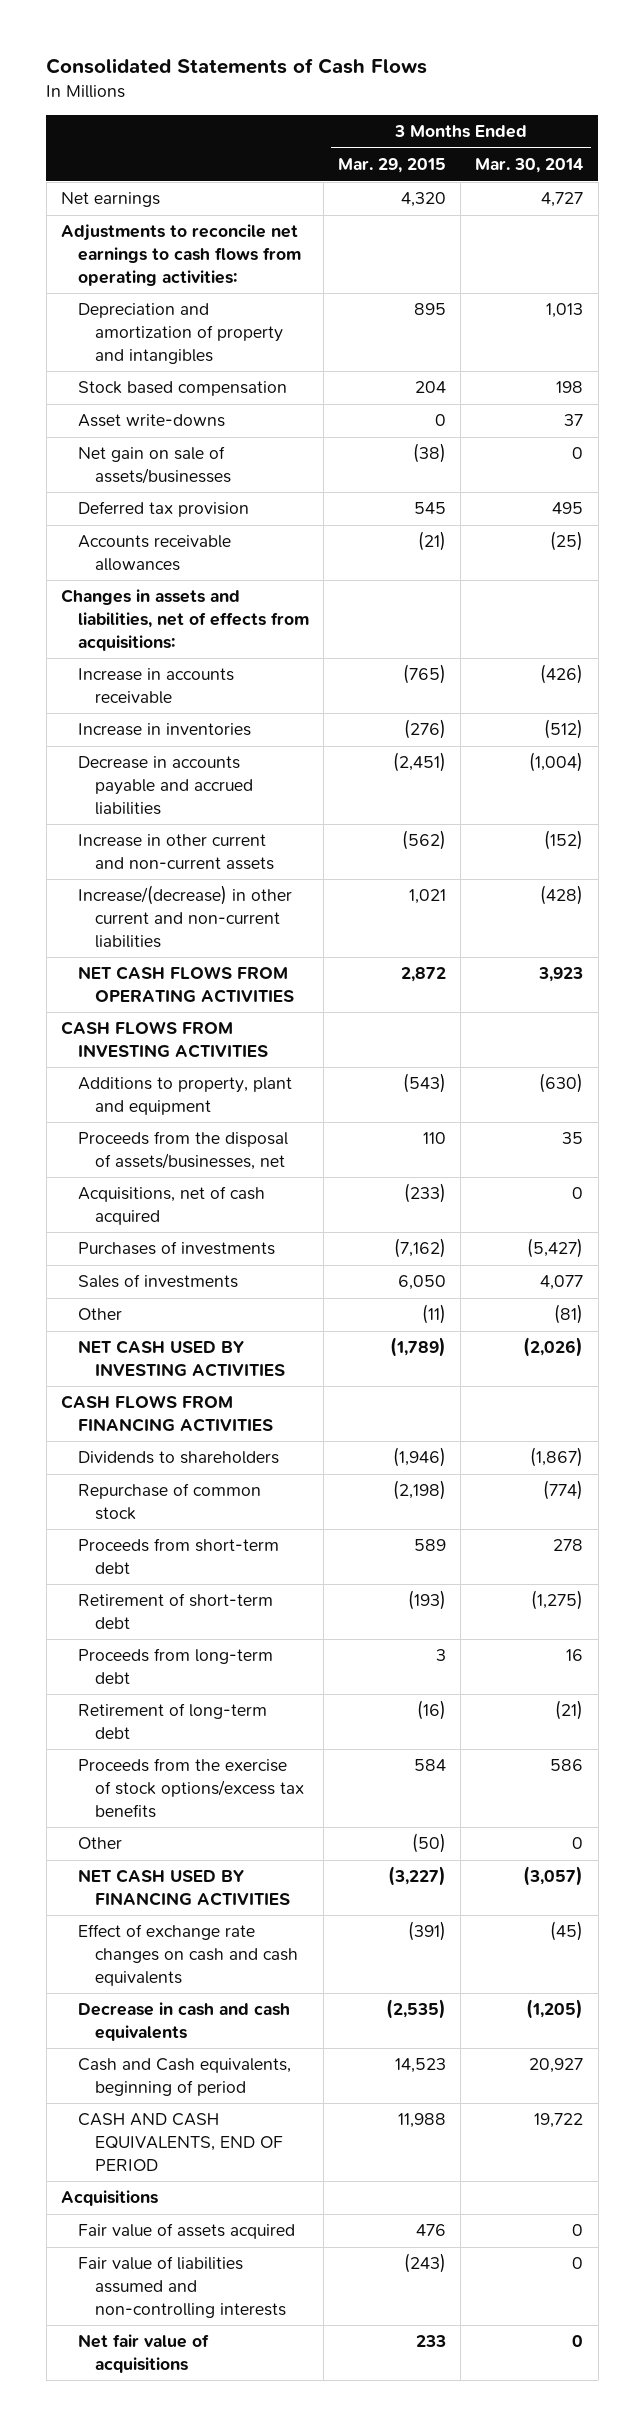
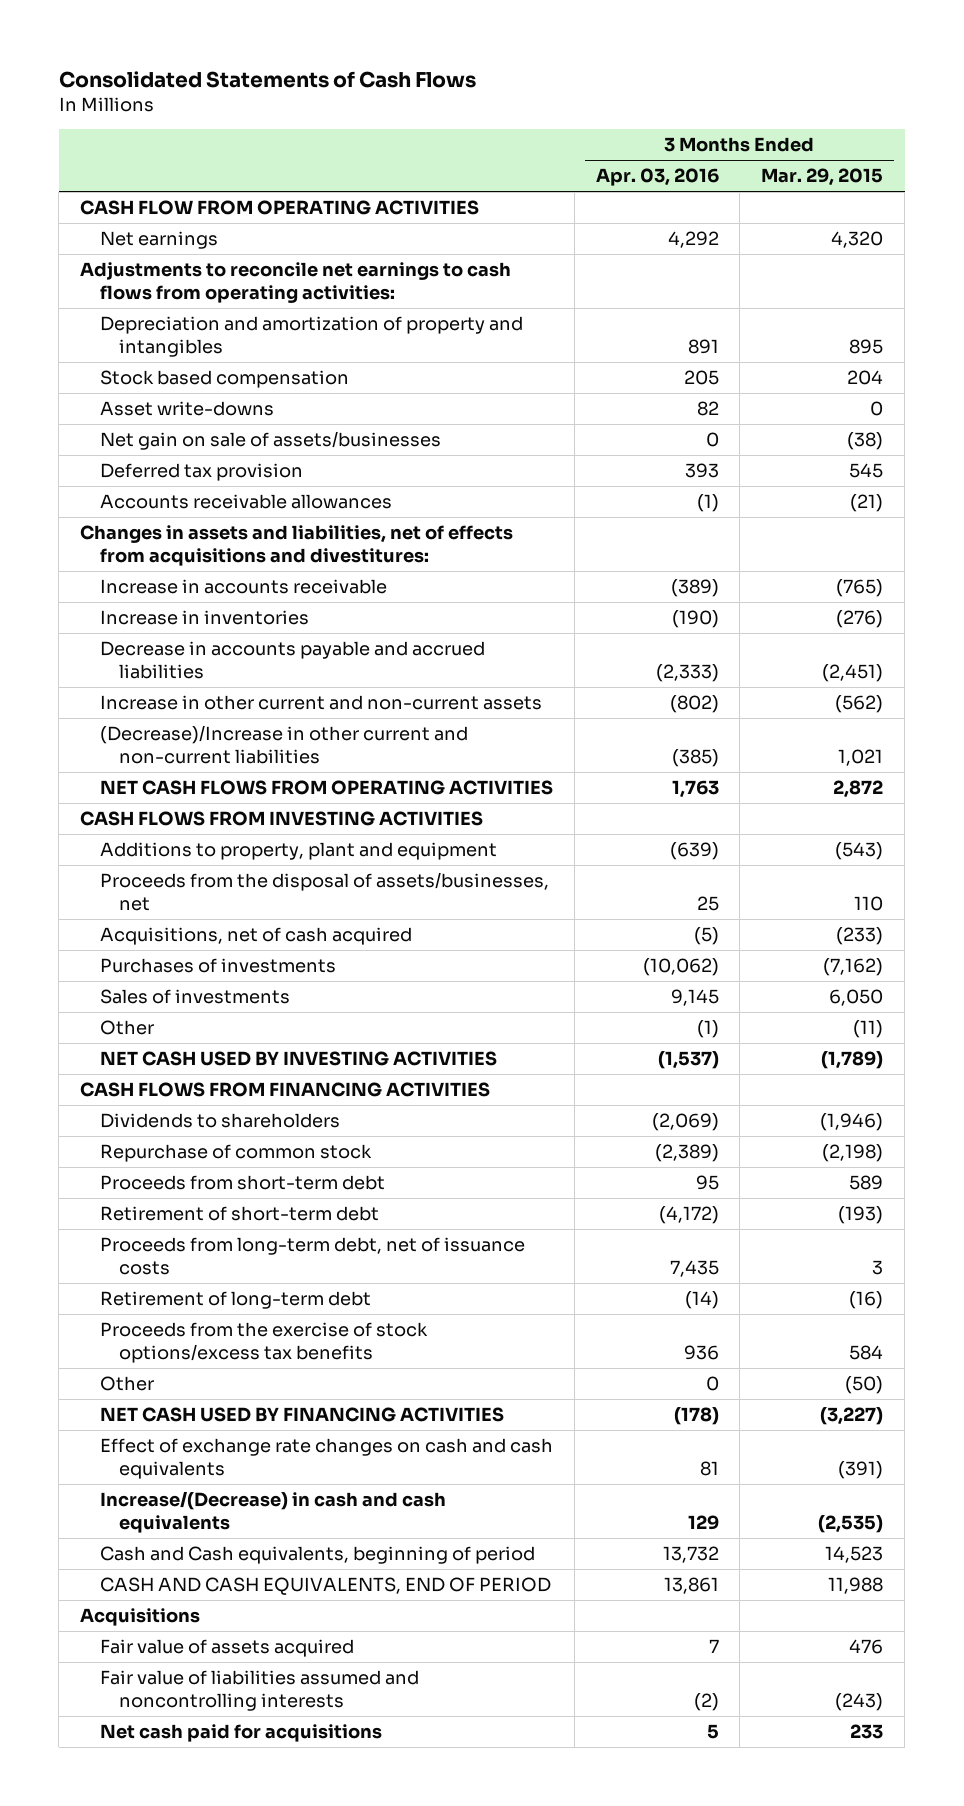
- | 3 Months Ended Mar. 29, 2015 | 3 Months Ended Mar. 30, 2014
+ | 3 Months Ended Apr. 03, 2016 | 3 Months Ended Mar. 29, 2015
+ CASH FLOW FROM OPERATING ACTIVITIES
- Changes in assets and liabilities, net of effects from acquisitions:
+ Changes in assets and liabilities, net of effects from acquisitions and divestitures:
- Increase/(decrease) in other current and non-current liabilities | 1,021 | (428)
+ (Decrease)/Increase in other current and non-current liabilities | (385) | 1,021
- Proceeds from long-term debt | 3 | 16
+ Proceeds from long-term debt, net of issuance costs | 7,435 | 3
- Decrease in cash and cash equivalents | (2,535) | (1,205)
+ Increase/(Decrease) in cash and cash equivalents | 129 | (2,535)
- Fair value of liabilities assumed and non-controlling interests | (243) | 0
- Net fair value of acquisitions | 233 | 0
+ Fair value of liabilities assumed and noncontrolling interests | (2) | (243)
+ Net cash paid for acquisitions | 5 | 233

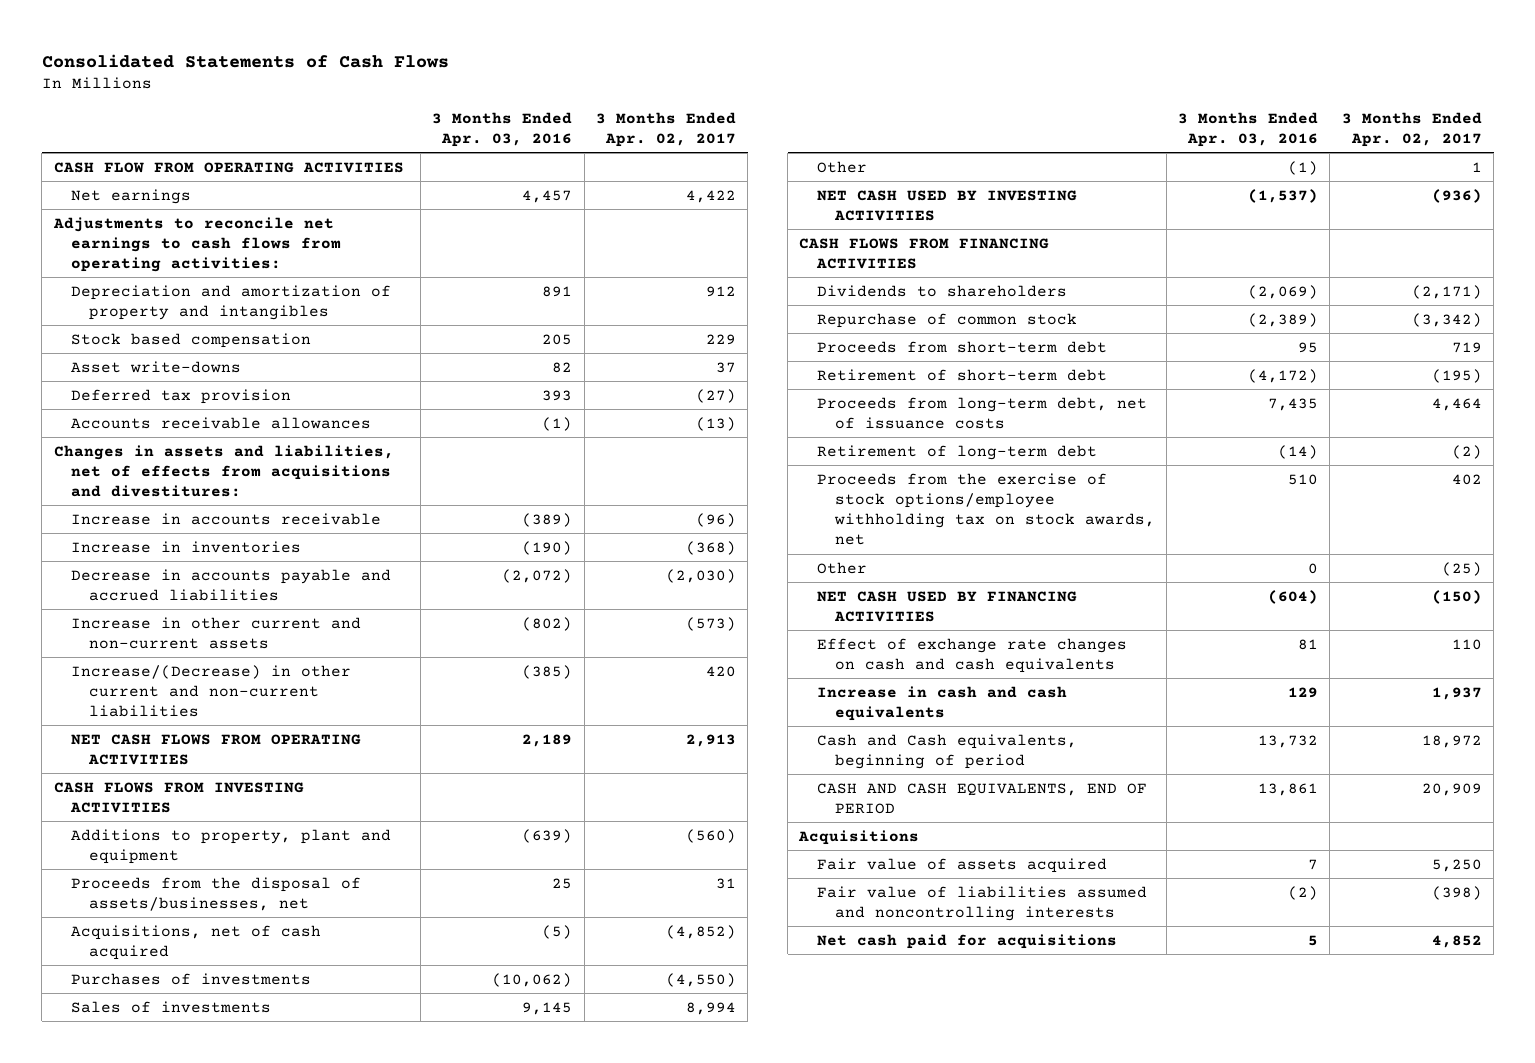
- | 3 Months Ended Apr. 03, 2016 | 3 Months Ended Mar. 29, 2015
+ | 3 Months Ended Apr. 03, 2016 | 3 Months Ended Apr. 02, 2017
- Net earnings | 4,292 | 4,320
+ Net earnings | 4,457 | 4,422
- Net gain on sale of assets/businesses | 0 | (38)
- Decrease in accounts payable and accrued liabilities | (2,333) | (2,451)
+ Decrease in accounts payable and accrued liabilities | (2,072) | (2,030)
- (Decrease)/Increase in other current and non-current liabilities | (385) | 1,021
- NET CASH FLOWS FROM OPERATING ACTIVITIES | 1,763 | 2,872
+ Increase/(Decrease) in other current and non-current liabilities | (385) | 420
+ NET CASH FLOWS FROM OPERATING ACTIVITIES | 2,189 | 2,913
- Proceeds from the exercise of stock options/excess tax benefits | 936 | 584
+ Proceeds from the exercise of stock options/employee withholding tax on stock awards, net | 510 | 402
- NET CASH USED BY FINANCING ACTIVITIES | (178) | (3,227)
+ NET CASH USED BY FINANCING ACTIVITIES | (604) | (150)
- Increase/(Decrease) in cash and cash equivalents | 129 | (2,535)
+ Increase in cash and cash equivalents | 129 | 1,937

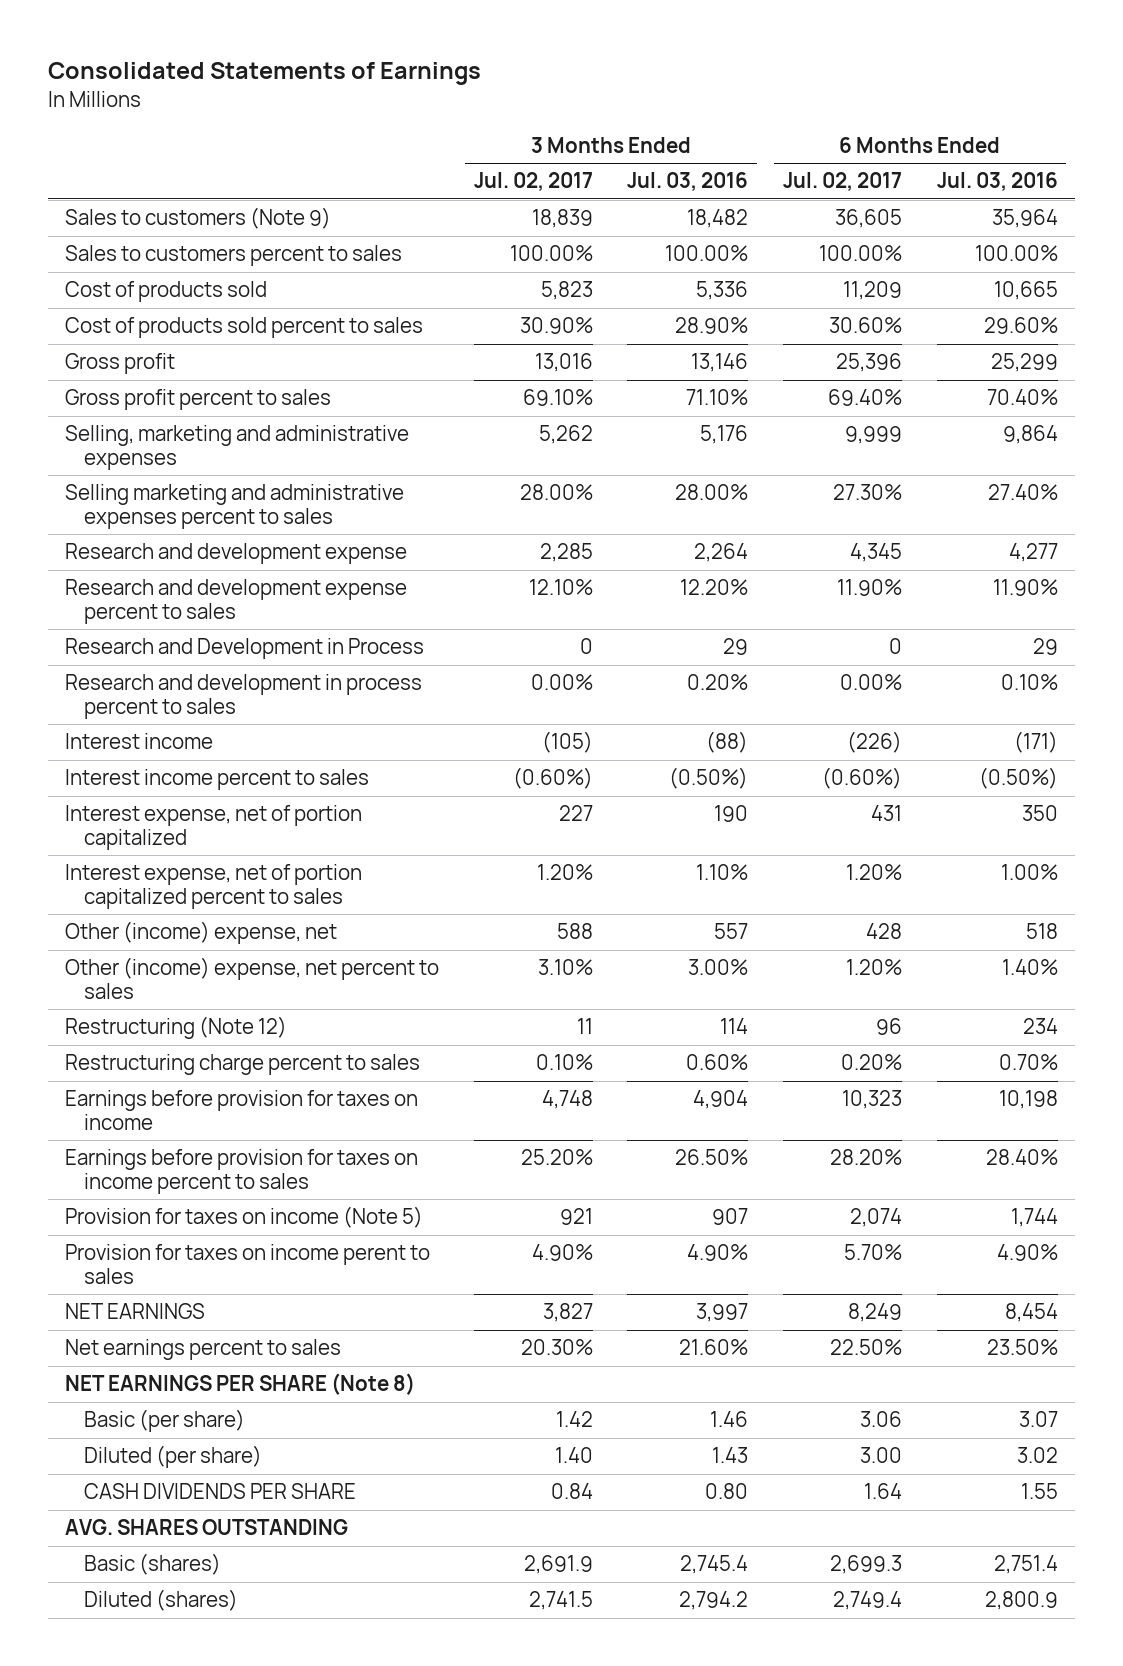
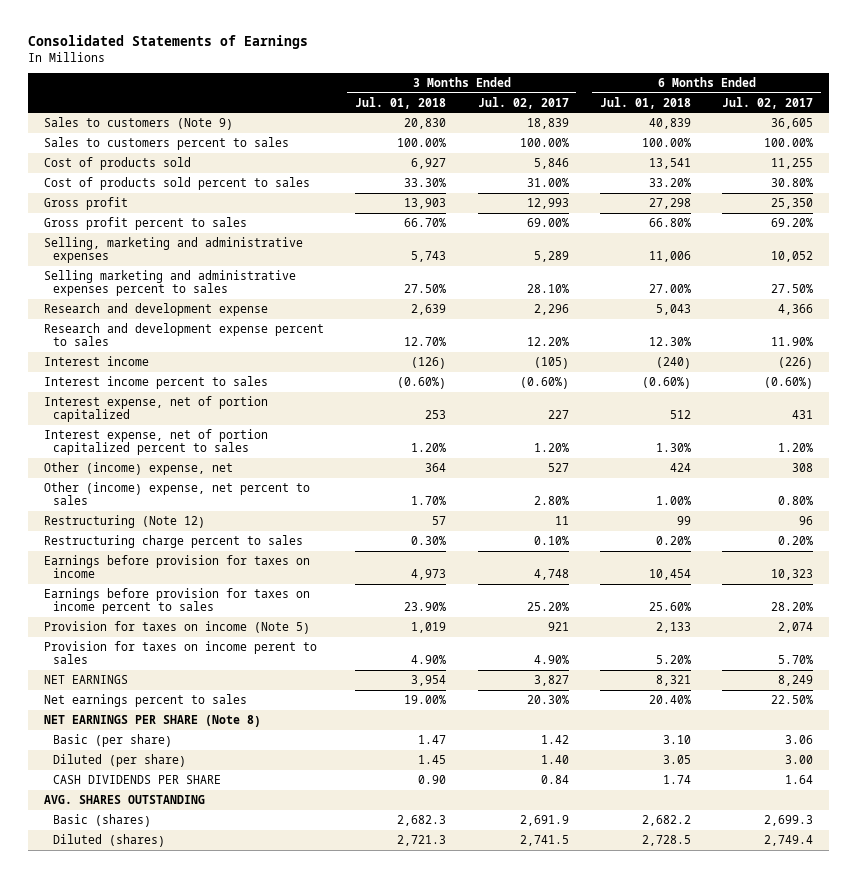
- | 3 Months Ended Jul. 02, 2017 | 3 Months Ended Jul. 03, 2016 | 6 Months Ended Jul. 02, 2017 | 6 Months Ended Jul. 03, 2016
+ | 3 Months Ended Jul. 01, 2018 | 3 Months Ended Jul. 02, 2017 | 6 Months Ended Jul. 01, 2018 | 6 Months Ended Jul. 02, 2017
- Cost of products sold | 5,823 | 5,336 | 11,209 | 10,665
- Cost of products sold percent to sales | 30.90% | 28.90% | 30.60% | 29.60%
- Gross profit | 13,016 | 13,146 | 25,396 | 25,299
- Gross profit percent to sales | 69.10% | 71.10% | 69.40% | 70.40%
- Selling, marketing and administrative expenses | 5,262 | 5,176 | 9,999 | 9,864
- Selling marketing and administrative expenses percent to sales | 28.00% | 28.00% | 27.30% | 27.40%
- Research and development expense | 2,285 | 2,264 | 4,345 | 4,277
- Research and development expense percent to sales | 12.10% | 12.20% | 11.90% | 11.90%
- Research and Development in Process | 0 | 29 | 0 | 29
- Research and development in process percent to sales | 0.00% | 0.20% | 0.00% | 0.10%
+ Cost of products sold | 6,927 | 5,846 | 13,541 | 11,255
+ Cost of products sold percent to sales | 33.30% | 31.00% | 33.20% | 30.80%
+ Gross profit | 13,903 | 12,993 | 27,298 | 25,350
+ Gross profit percent to sales | 66.70% | 69.00% | 66.80% | 69.20%
+ Selling, marketing and administrative expenses | 5,743 | 5,289 | 11,006 | 10,052
+ Selling marketing and administrative expenses percent to sales | 27.50% | 28.10% | 27.00% | 27.50%
+ Research and development expense | 2,639 | 2,296 | 5,043 | 4,366
+ Research and development expense percent to sales | 12.70% | 12.20% | 12.30% | 11.90%
- Other (income) expense, net | 588 | 557 | 428 | 518
- Other (income) expense, net percent to sales | 3.10% | 3.00% | 1.20% | 1.40%
+ Other (income) expense, net | 364 | 527 | 424 | 308
+ Other (income) expense, net percent to sales | 1.70% | 2.80% | 1.00% | 0.80%

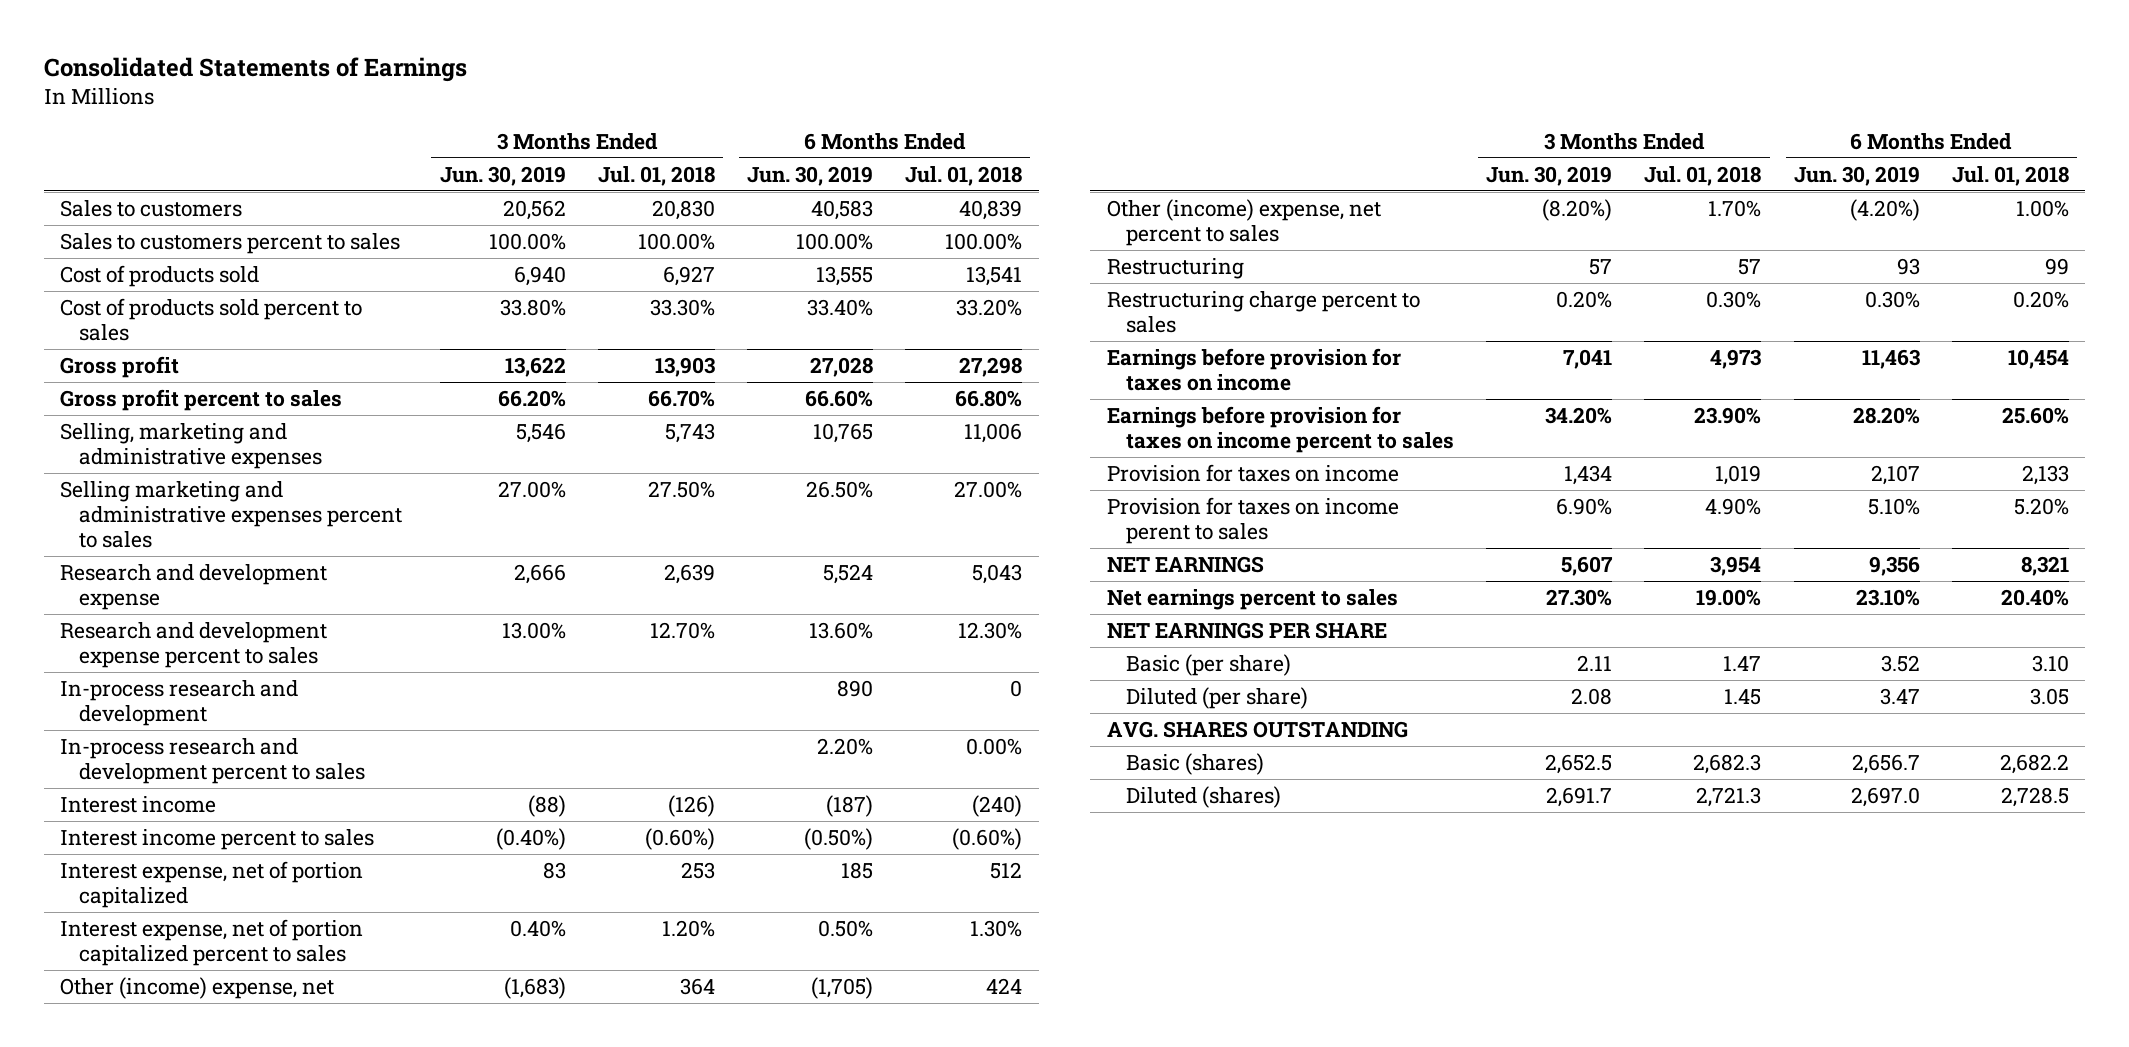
- | 3 Months Ended Jul. 01, 2018 | 3 Months Ended Jul. 02, 2017 | 6 Months Ended Jul. 01, 2018 | 6 Months Ended Jul. 02, 2017
+ | 3 Months Ended Jun. 30, 2019 | 3 Months Ended Jul. 01, 2018 | 6 Months Ended Jun. 30, 2019 | 6 Months Ended Jul. 01, 2018
- Sales to customers (Note 9) | 20,830 | 18,839 | 40,839 | 36,605
+ Sales to customers | 20,562 | 20,830 | 40,583 | 40,839
+ In-process research and development | | | 890 | 0
+ In-process research and development percent to sales | | | 2.20% | 0.00%
- Restructuring (Note 12) | 57 | 11 | 99 | 96
+ Restructuring | 57 | 57 | 93 | 99
- Provision for taxes on income (Note 5) | 1,019 | 921 | 2,133 | 2,074
+ Provision for taxes on income | 1,434 | 1,019 | 2,107 | 2,133
- NET EARNINGS PER SHARE (Note 8)
+ NET EARNINGS PER SHARE
- CASH DIVIDENDS PER SHARE | 0.90 | 0.84 | 1.74 | 1.64

